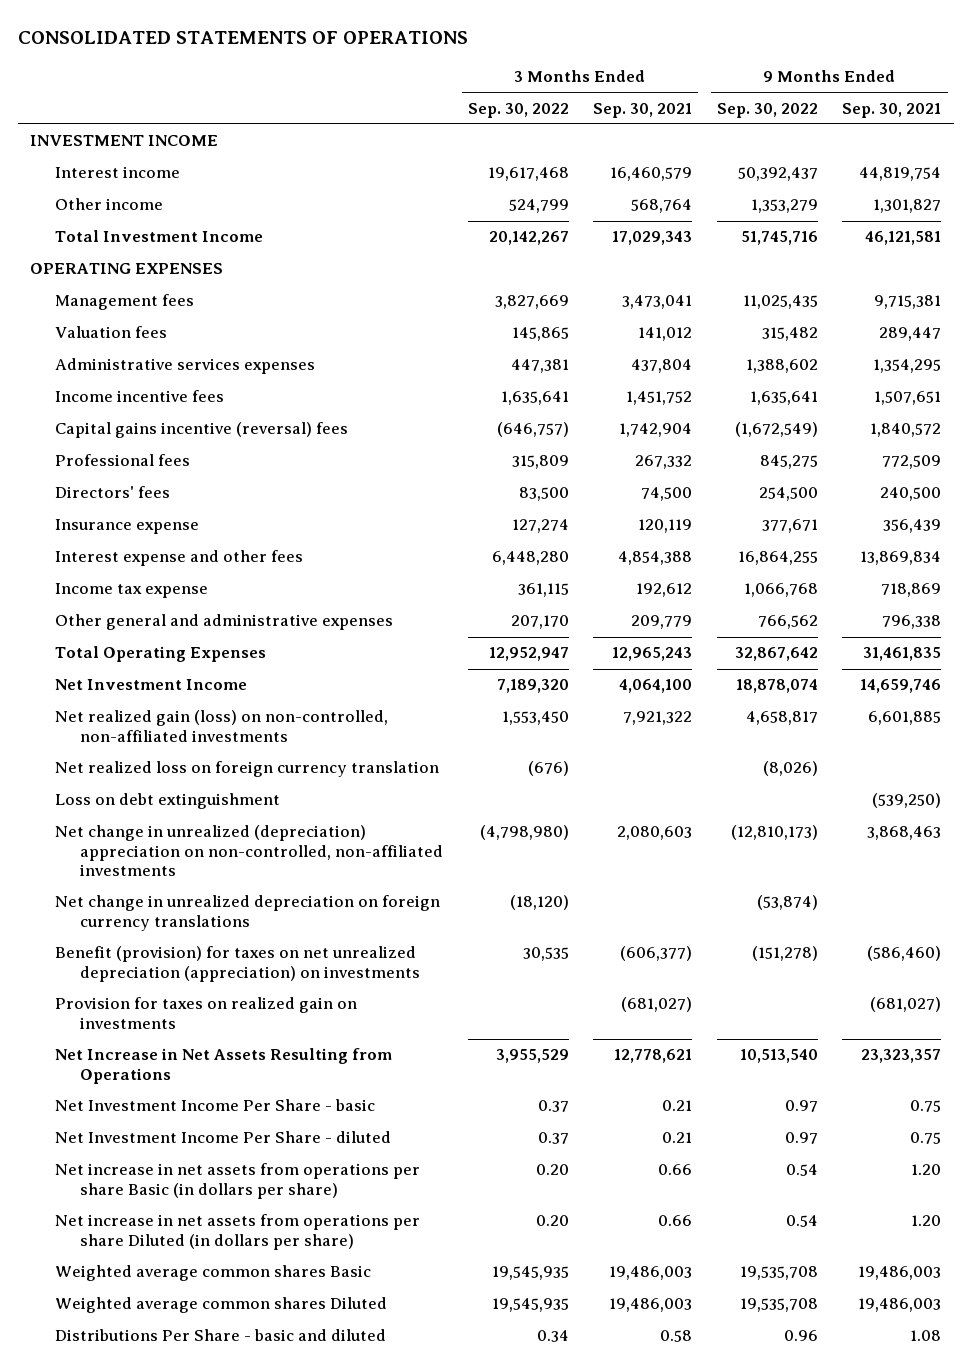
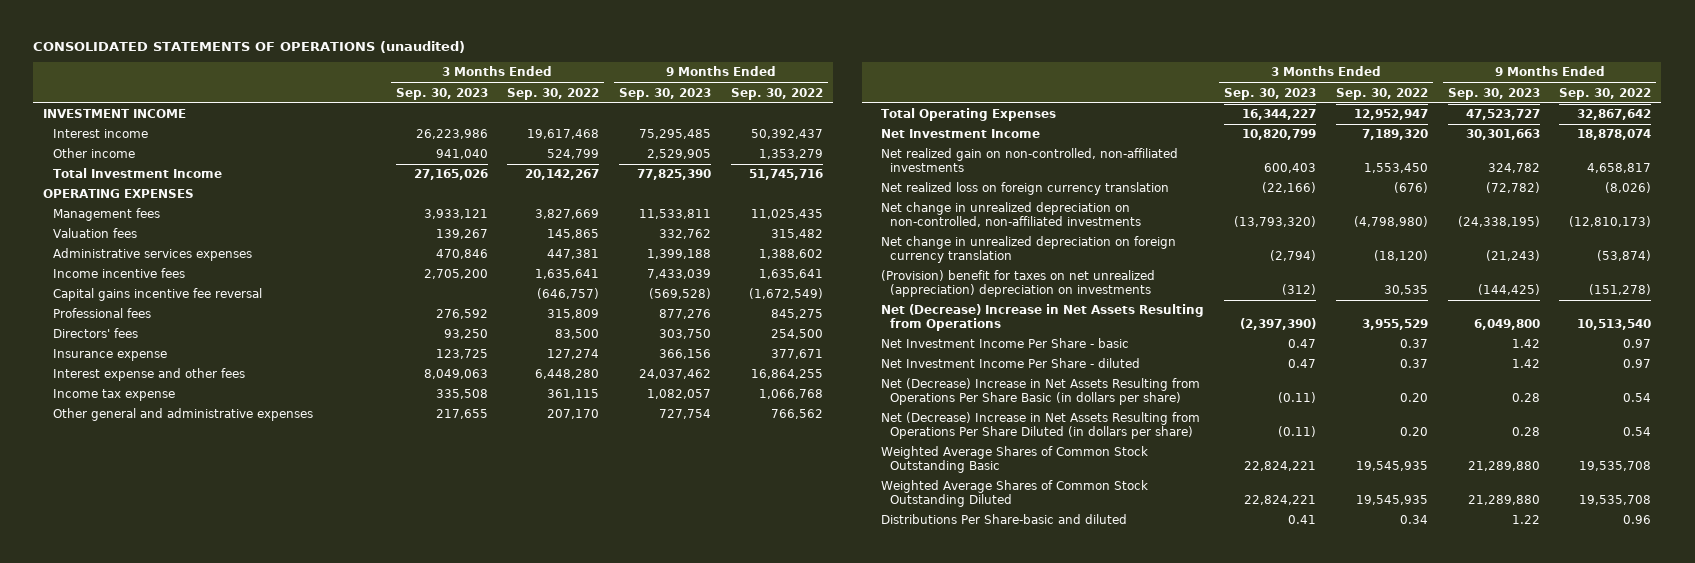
- CONSOLIDATED STATEMENTS OF OPERATIONS
+ CONSOLIDATED STATEMENTS OF OPERATIONS (unaudited)
- | 3 Months Ended Sep. 30, 2022 | 3 Months Ended Sep. 30, 2021 | 9 Months Ended Sep. 30, 2022 | 9 Months Ended Sep. 30, 2021
+ | 3 Months Ended Sep. 30, 2023 | 3 Months Ended Sep. 30, 2022 | 9 Months Ended Sep. 30, 2023 | 9 Months Ended Sep. 30, 2022
- Capital gains incentive (reversal) fees | (646,757) | 1,742,904 | (1,672,549) | 1,840,572
+ Capital gains incentive fee reversal | | (646,757) | (569,528) | (1,672,549)
- Net realized gain (loss) on non-controlled, non-affiliated investments | 1,553,450 | 7,921,322 | 4,658,817 | 6,601,885
+ Net realized gain on non-controlled, non-affiliated investments | 600,403 | 1,553,450 | 324,782 | 4,658,817
- Loss on debt extinguishment | | | | (539,250)
- Net change in unrealized (depreciation) appreciation on non-controlled, non-affiliated investments | (4,798,980) | 2,080,603 | (12,810,173) | 3,868,463
- Net change in unrealized depreciation on foreign currency translations | (18,120) | | (53,874) |
- Benefit (provision) for taxes on net unrealized depreciation (appreciation) on investments | 30,535 | (606,377) | (151,278) | (586,460)
- Provision for taxes on realized gain on investments | | (681,027) | | (681,027)
- Net Increase in Net Assets Resulting from Operations | 3,955,529 | 12,778,621 | 10,513,540 | 23,323,357
+ Net change in unrealized depreciation on non-controlled, non-affiliated investments | (13,793,320) | (4,798,980) | (24,338,195) | (12,810,173)
+ Net change in unrealized depreciation on foreign currency translation | (2,794) | (18,120) | (21,243) | (53,874)
+ (Provision) benefit for taxes on net unrealized (appreciation) depreciation on investments | (312) | 30,535 | (144,425) | (151,278)
+ Net (Decrease) Increase in Net Assets Resulting from Operations | (2,397,390) | 3,955,529 | 6,049,800 | 10,513,540
- Net increase in net assets from operations per share Basic (in dollars per share) | 0.20 | 0.66 | 0.54 | 1.20
- Net increase in net assets from operations per share Diluted (in dollars per share) | 0.20 | 0.66 | 0.54 | 1.20
- Weighted average common shares Basic | 19,545,935 | 19,486,003 | 19,535,708 | 19,486,003
- Weighted average common shares Diluted | 19,545,935 | 19,486,003 | 19,535,708 | 19,486,003
- Distributions Per Share - basic and diluted | 0.34 | 0.58 | 0.96 | 1.08
+ Net (Decrease) Increase in Net Assets Resulting from Operations Per Share Basic (in dollars per share) | (0.11) | 0.20 | 0.28 | 0.54
+ Net (Decrease) Increase in Net Assets Resulting from Operations Per Share Diluted (in dollars per share) | (0.11) | 0.20 | 0.28 | 0.54
+ Weighted Average Shares of Common Stock Outstanding Basic | 22,824,221 | 19,545,935 | 21,289,880 | 19,535,708
+ Weighted Average Shares of Common Stock Outstanding Diluted | 22,824,221 | 19,545,935 | 21,289,880 | 19,535,708
+ Distributions Per Share-basic and diluted | 0.41 | 0.34 | 1.22 | 0.96

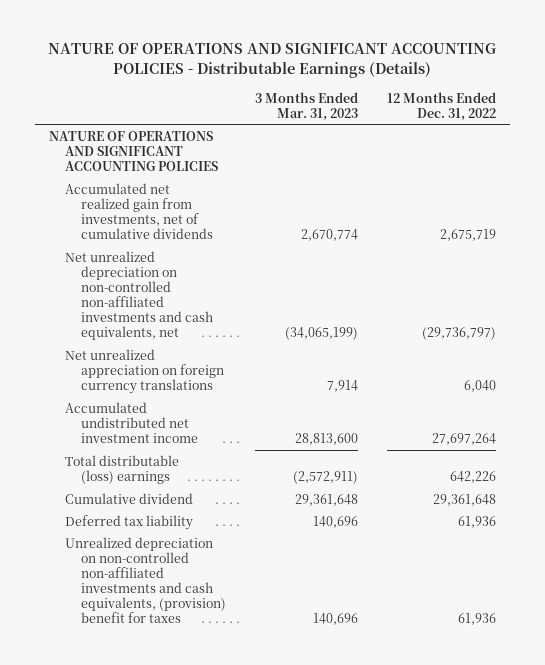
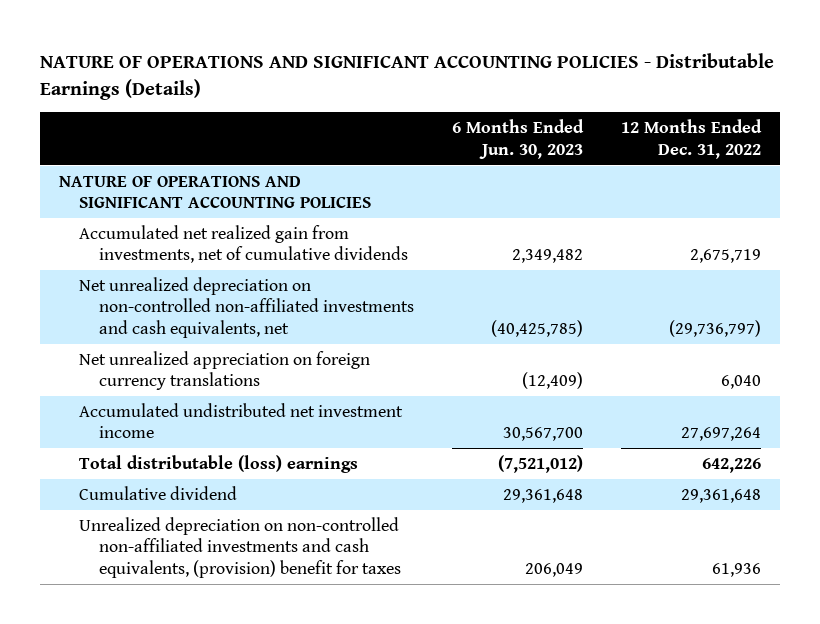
- | 3 Months Ended Mar. 31, 2023 | 12 Months Ended Dec. 31, 2022
+ | 6 Months Ended Jun. 30, 2023 | 12 Months Ended Dec. 31, 2022
- Deferred tax liability | 140,696 | 61,936

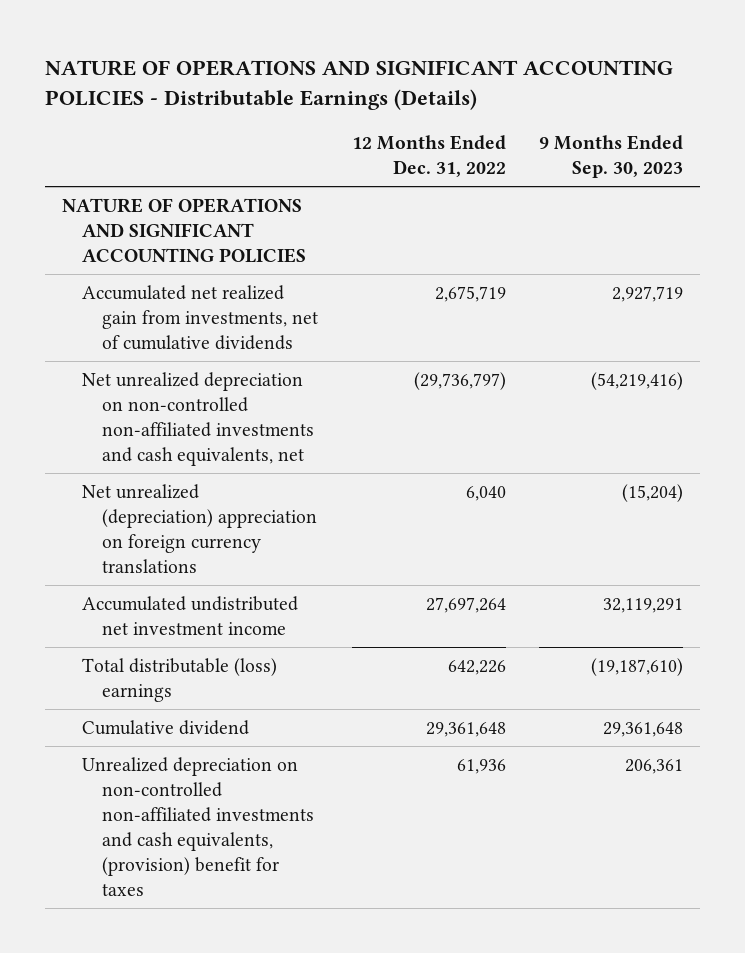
- | 6 Months Ended Jun. 30, 2023 | 12 Months Ended Dec. 31, 2022
+ | 12 Months Ended Dec. 31, 2022 | 9 Months Ended Sep. 30, 2023
- Net unrealized appreciation on foreign currency translations | (12,409) | 6,040
+ Net unrealized (depreciation) appreciation on foreign currency translations | 6,040 | (15,204)

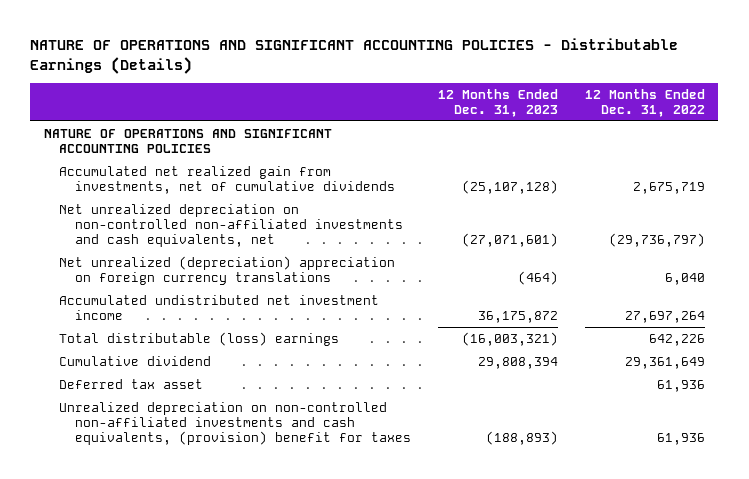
- | 12 Months Ended Dec. 31, 2022 | 9 Months Ended Sep. 30, 2023
+ | 12 Months Ended Dec. 31, 2023 | 12 Months Ended Dec. 31, 2022
- Cumulative dividend | 29,361,648 | 29,361,648
+ Cumulative dividend | 29,808,394 | 29,361,649
+ Deferred tax asset | | 61,936

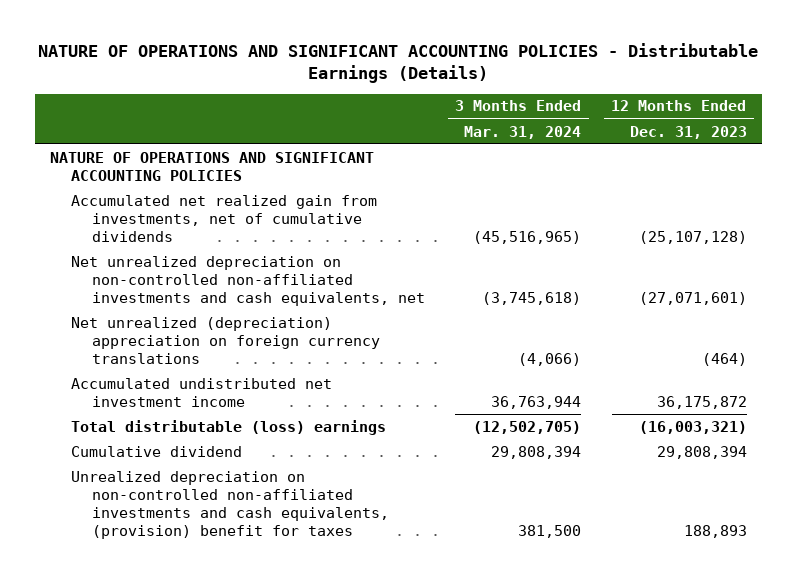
- | 12 Months Ended Dec. 31, 2023 | 12 Months Ended Dec. 31, 2022
+ | 3 Months Ended Mar. 31, 2024 | 12 Months Ended Dec. 31, 2023
- Deferred tax asset | | 61,936
- Unrealized depreciation on non-controlled non-affiliated investments and cash equivalents, (provision) benefit for taxes | (188,893) | 61,936
+ Unrealized depreciation on non-controlled non-affiliated investments and cash equivalents, (provision) benefit for taxes | 381,500 | 188,893

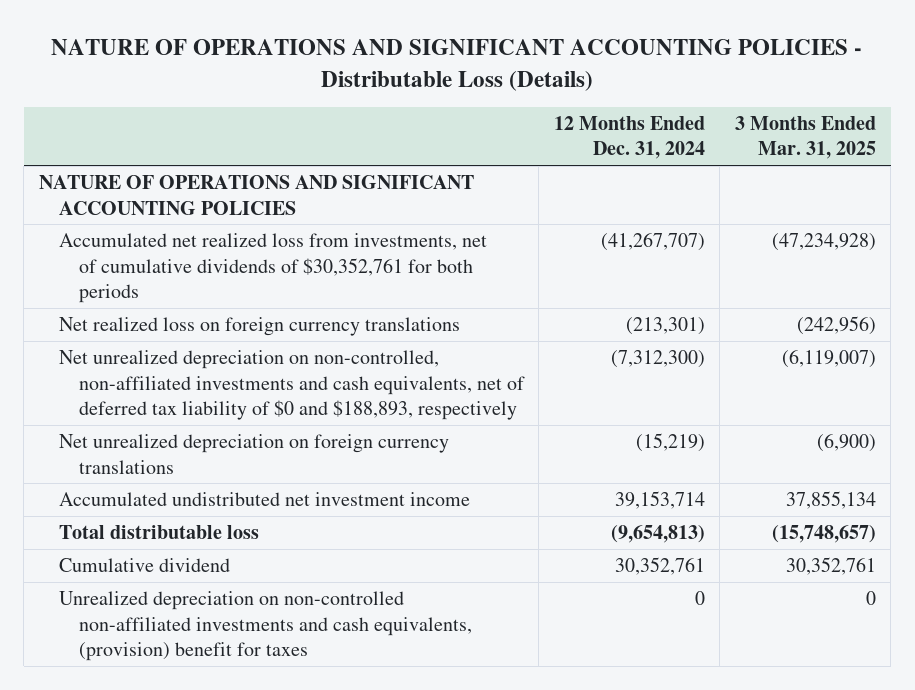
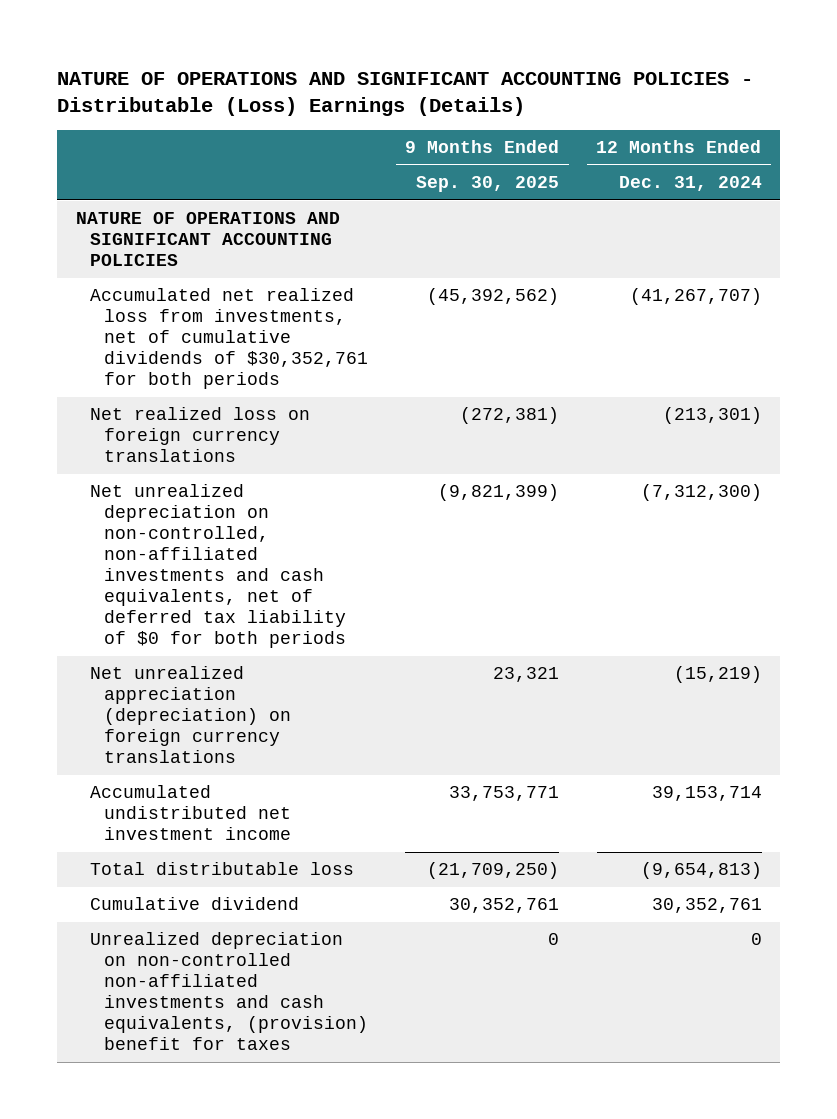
- NATURE OF OPERATIONS AND SIGNIFICANT ACCOUNTING POLICIES - Distributable Loss (Details)
+ NATURE OF OPERATIONS AND SIGNIFICANT ACCOUNTING POLICIES - Distributable (Loss) Earnings (Details)
- | 12 Months Ended Dec. 31, 2024 | 3 Months Ended Mar. 31, 2025
+ | 9 Months Ended Sep. 30, 2025 | 12 Months Ended Dec. 31, 2024
- Net unrealized depreciation on non-controlled, non-affiliated investments and cash equivalents, net of deferred tax liability of $0 and $188,893, respectively | (7,312,300) | (6,119,007)
- Net unrealized depreciation on foreign currency translations | (15,219) | (6,900)
+ Net unrealized depreciation on non-controlled, non-affiliated investments and cash equivalents, net of deferred tax liability of $0 for both periods | (9,821,399) | (7,312,300)
+ Net unrealized appreciation (depreciation) on foreign currency translations | 23,321 | (15,219)

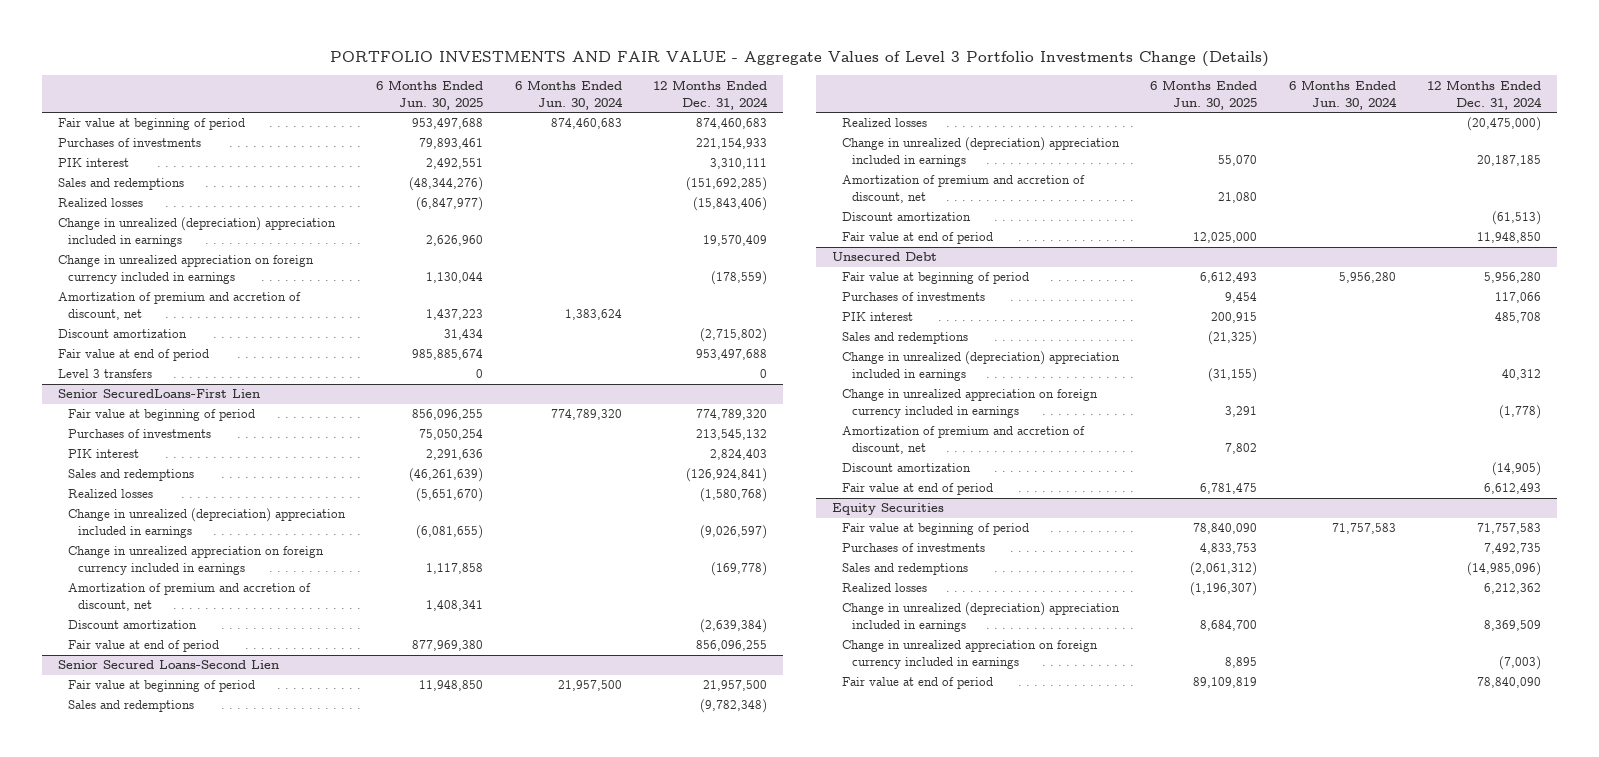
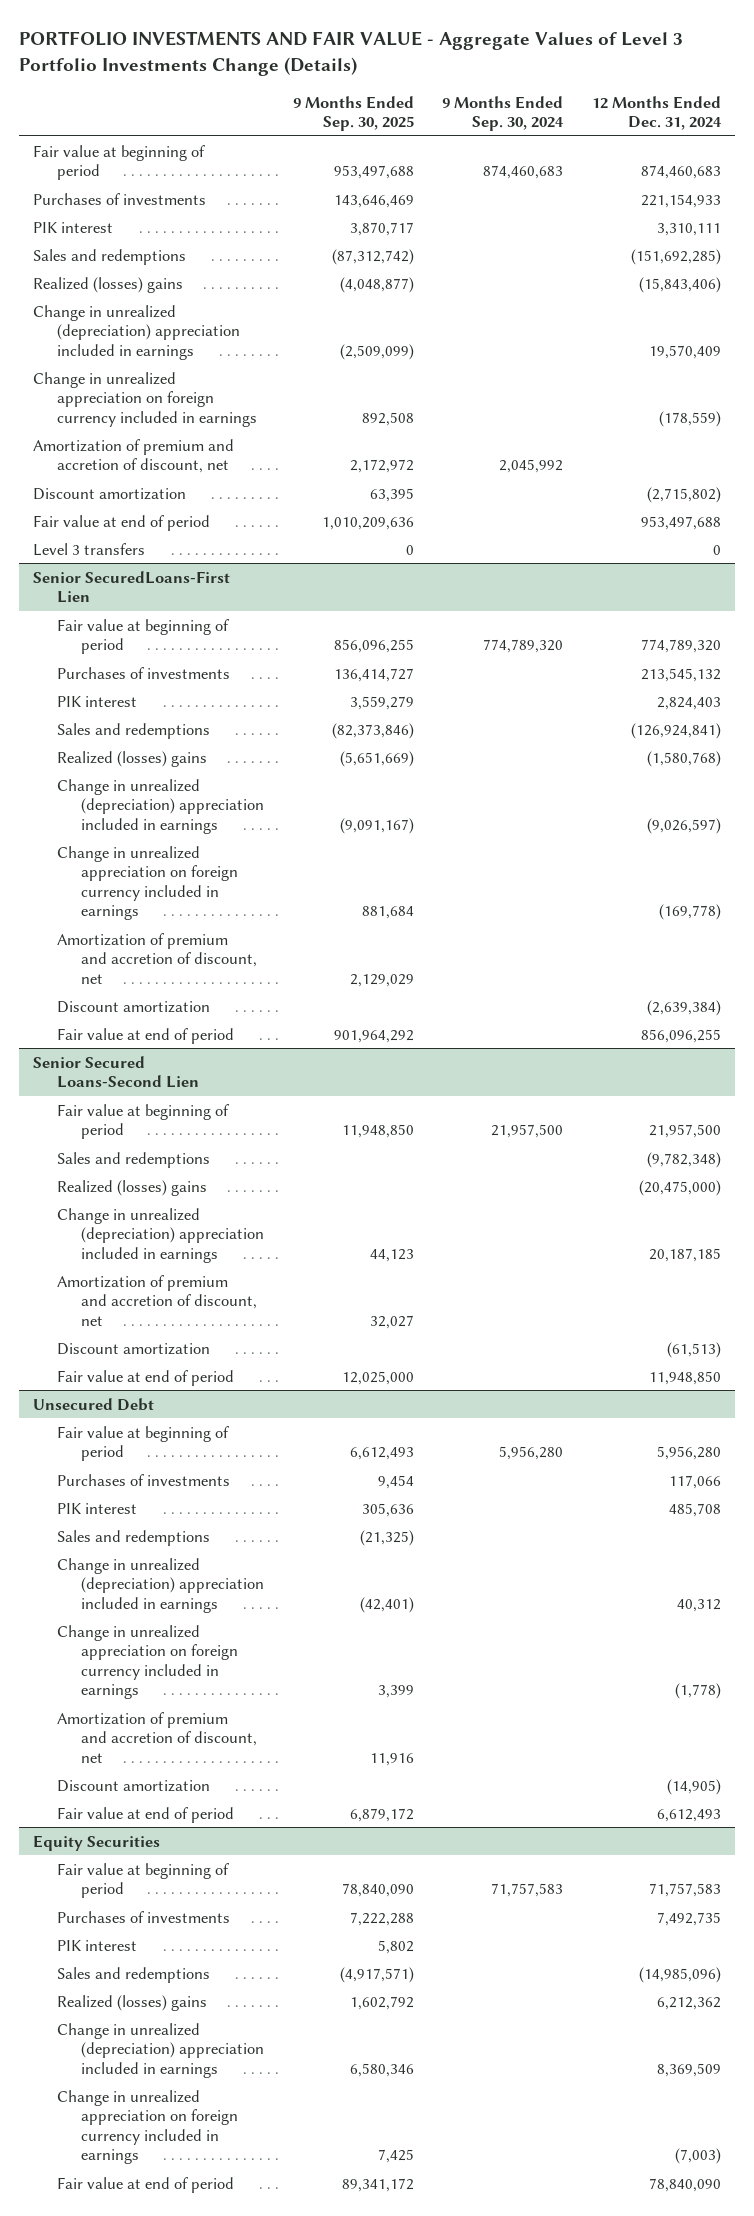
- | 6 Months Ended Jun. 30, 2025 | 6 Months Ended Jun. 30, 2024 | 12 Months Ended Dec. 31, 2024
+ | 9 Months Ended Sep. 30, 2025 | 9 Months Ended Sep. 30, 2024 | 12 Months Ended Dec. 31, 2024
- Realized losses | (6,847,977) | | (15,843,406)
+ Realized (losses) gains | (4,048,877) | | (15,843,406)
@ Senior SecuredLoans-First Lien
- Realized losses | (5,651,670) | | (1,580,768)
+ Realized (losses) gains | (5,651,669) | | (1,580,768)
@ Senior Secured Loans-Second Lien
- Realized losses | | | (20,475,000)
+ Realized (losses) gains | | | (20,475,000)
@ Equity Securities
+ PIK interest | 5,802 | |
- Realized losses | (1,196,307) | | 6,212,362
+ Realized (losses) gains | 1,602,792 | | 6,212,362

